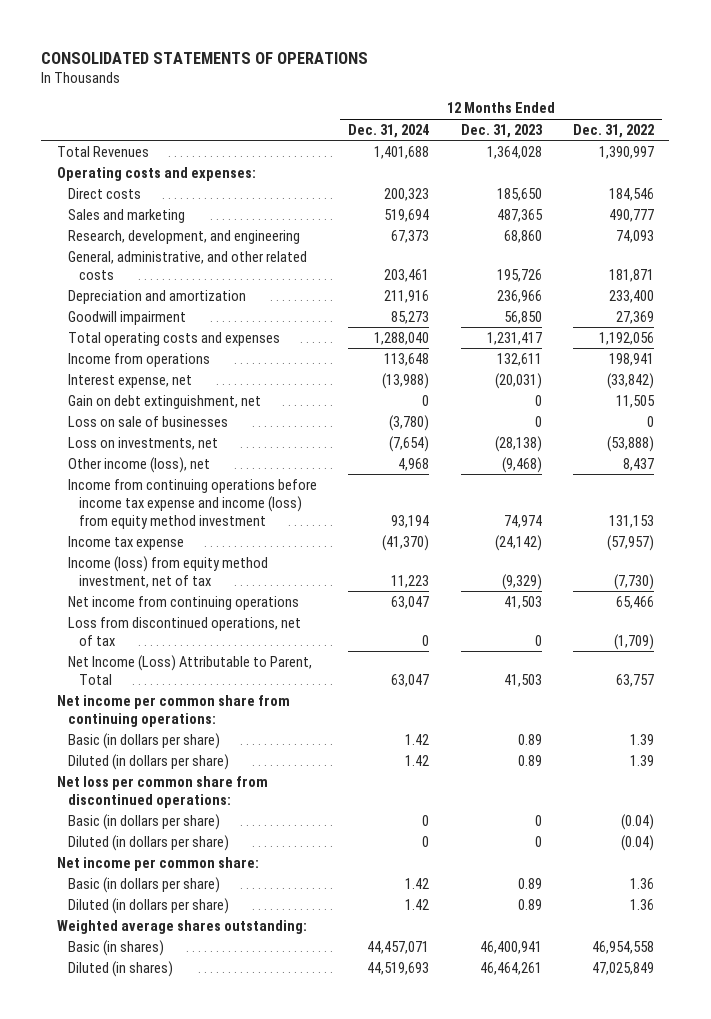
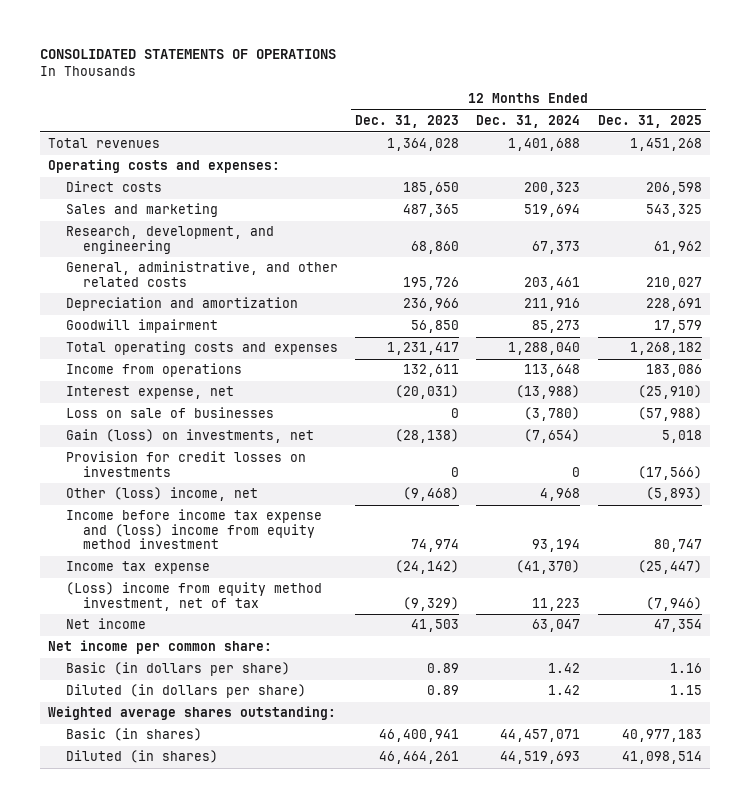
- | 12 Months Ended Dec. 31, 2024 | 12 Months Ended Dec. 31, 2023 | 12 Months Ended Dec. 31, 2022
+ | 12 Months Ended Dec. 31, 2023 | 12 Months Ended Dec. 31, 2024 | 12 Months Ended Dec. 31, 2025
- Total Revenues | 1,401,688 | 1,364,028 | 1,390,997
+ Total revenues | 1,364,028 | 1,401,688 | 1,451,268
- Gain on debt extinguishment, net | 0 | 0 | 11,505
- Loss on investments, net | (7,654) | (28,138) | (53,888)
- Other income (loss), net | 4,968 | (9,468) | 8,437
- Income from continuing operations before income tax expense and income (loss) from equity method investment | 93,194 | 74,974 | 131,153
+ Gain (loss) on investments, net | (28,138) | (7,654) | 5,018
+ Provision for credit losses on investments | 0 | 0 | (17,566)
+ Other (loss) income, net | (9,468) | 4,968 | (5,893)
+ Income before income tax expense and (loss) income from equity method investment | 74,974 | 93,194 | 80,747
- Income (loss) from equity method investment, net of tax | 11,223 | (9,329) | (7,730)
- Net income from continuing operations | 63,047 | 41,503 | 65,466
- Loss from discontinued operations, net of tax | 0 | 0 | (1,709)
- Net Income (Loss) Attributable to Parent, Total | 63,047 | 41,503 | 63,757
- Net income per common share from continuing operations:
- Basic (in dollars per share) | 1.42 | 0.89 | 1.39
- Diluted (in dollars per share) | 1.42 | 0.89 | 1.39
- Net loss per common share from discontinued operations:
- Basic (in dollars per share) | 0 | 0 | (0.04)
- Diluted (in dollars per share) | 0 | 0 | (0.04)
+ (Loss) income from equity method investment, net of tax | (9,329) | 11,223 | (7,946)
+ Net income | 41,503 | 63,047 | 47,354

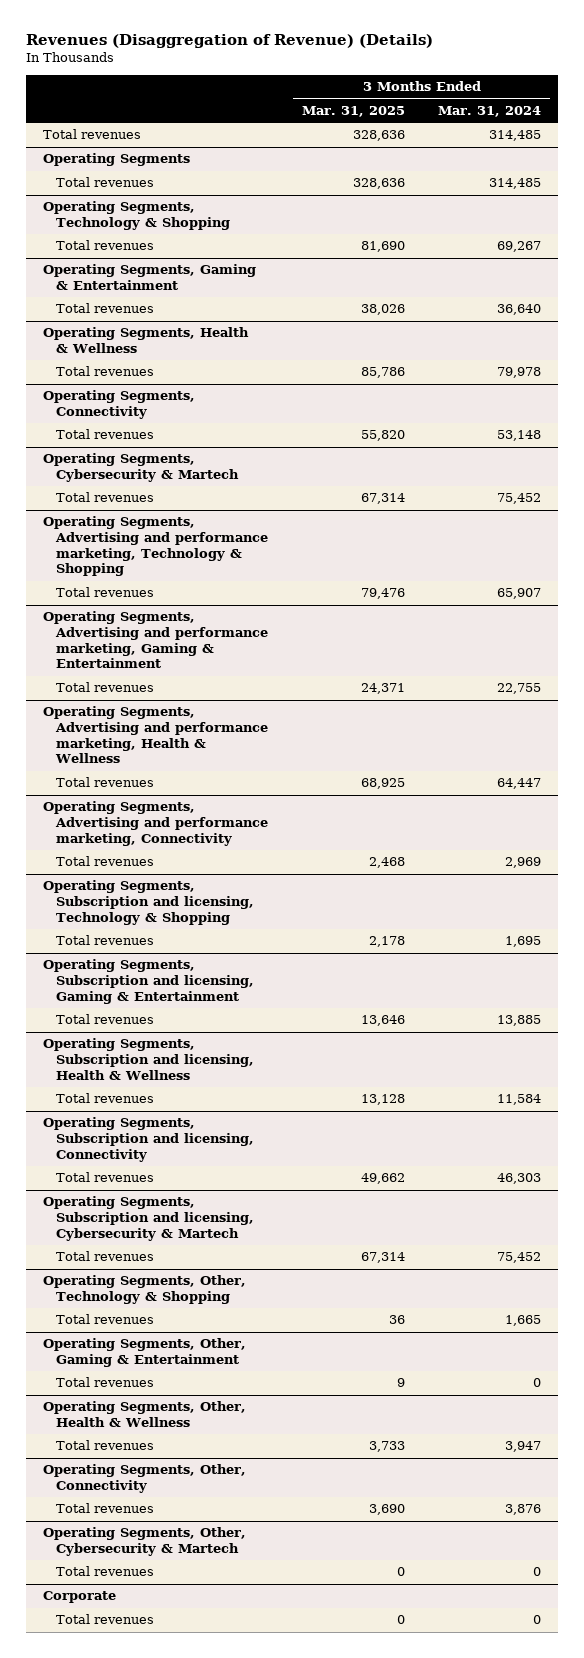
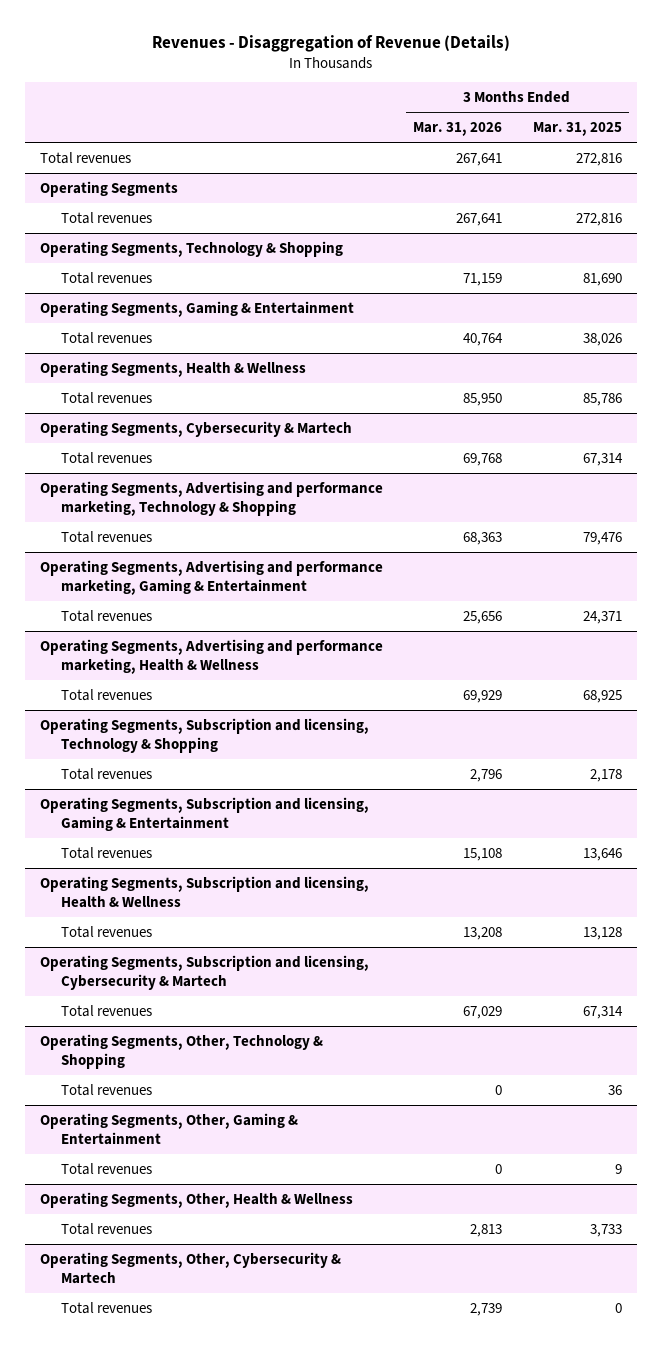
- Revenues (Disaggregation of Revenue) (Details)
+ Revenues - Disaggregation of Revenue (Details)
- | 3 Months Ended Mar. 31, 2025 | 3 Months Ended Mar. 31, 2024
+ | 3 Months Ended Mar. 31, 2026 | 3 Months Ended Mar. 31, 2025
- Total revenues | 328,636 | 314,485
+ Total revenues | 267,641 | 272,816
@ Operating Segments
- Total revenues | 328,636 | 314,485
+ Total revenues | 267,641 | 272,816
- Operating Segments, Connectivity
- Total revenues | 55,820 | 53,148
- Operating Segments, Advertising and performance marketing, Connectivity
- Total revenues | 2,468 | 2,969
- Operating Segments, Subscription and licensing, Connectivity
- Total revenues | 49,662 | 46,303
- Operating Segments, Other, Connectivity
- Total revenues | 3,690 | 3,876
- Corporate
- Total revenues | 0 | 0

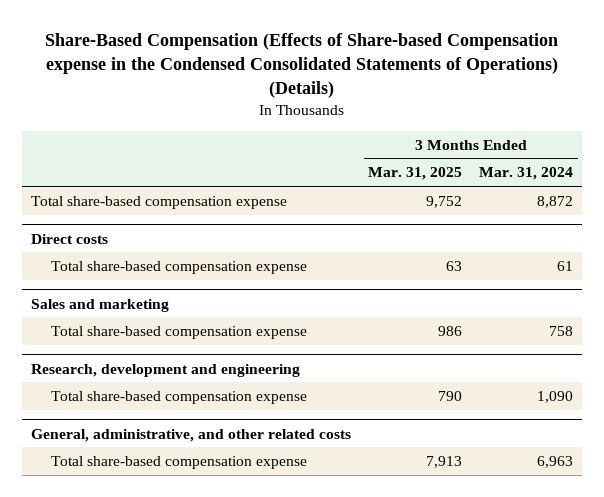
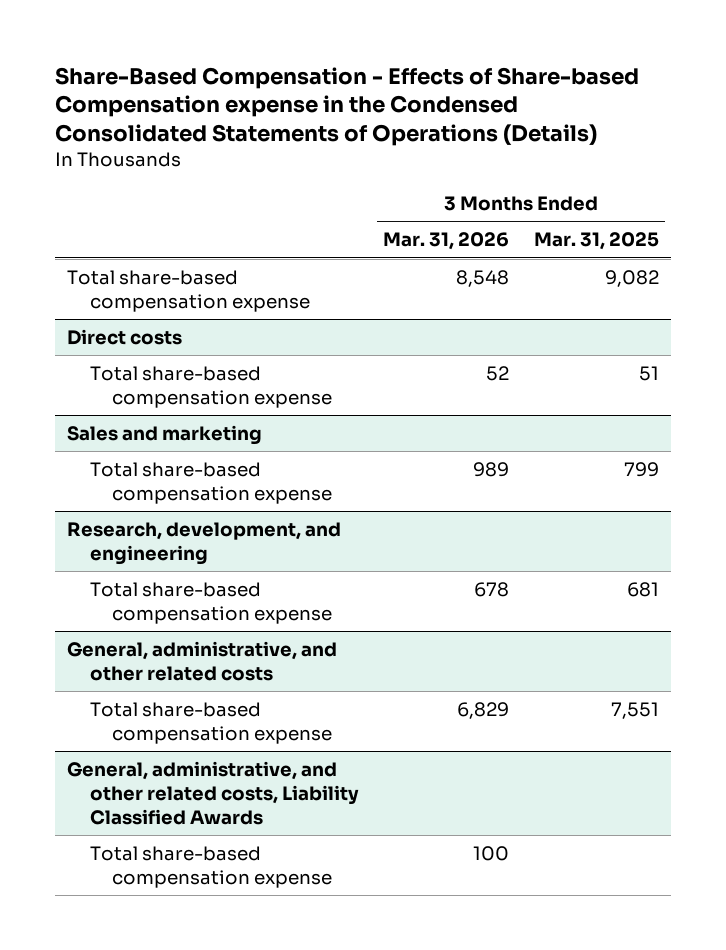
- Share-Based Compensation (Effects of Share-based Compensation expense in the Condensed Consolidated Statements of Operations) (Details)
+ Share-Based Compensation - Effects of Share-based Compensation expense in the Condensed Consolidated Statements of Operations (Details)
- | 3 Months Ended Mar. 31, 2025 | 3 Months Ended Mar. 31, 2024
+ | 3 Months Ended Mar. 31, 2026 | 3 Months Ended Mar. 31, 2025
- Total share-based compensation expense | 9,752 | 8,872
+ Total share-based compensation expense | 8,548 | 9,082
@ Direct costs
- Total share-based compensation expense | 63 | 61
+ Total share-based compensation expense | 52 | 51
@ Sales and marketing
- Total share-based compensation expense | 986 | 758
- Research, development and engineering
- Total share-based compensation expense | 790 | 1,090
@ Sales and marketing
+ Total share-based compensation expense | 989 | 799
+ Research, development, and engineering
+ Total share-based compensation expense | 678 | 681
@ General, administrative, and other related costs
- Total share-based compensation expense | 7,913 | 6,963
+ Total share-based compensation expense | 6,829 | 7,551
+ General, administrative, and other related costs, Liability Classified Awards
+ Total share-based compensation expense | 100 |

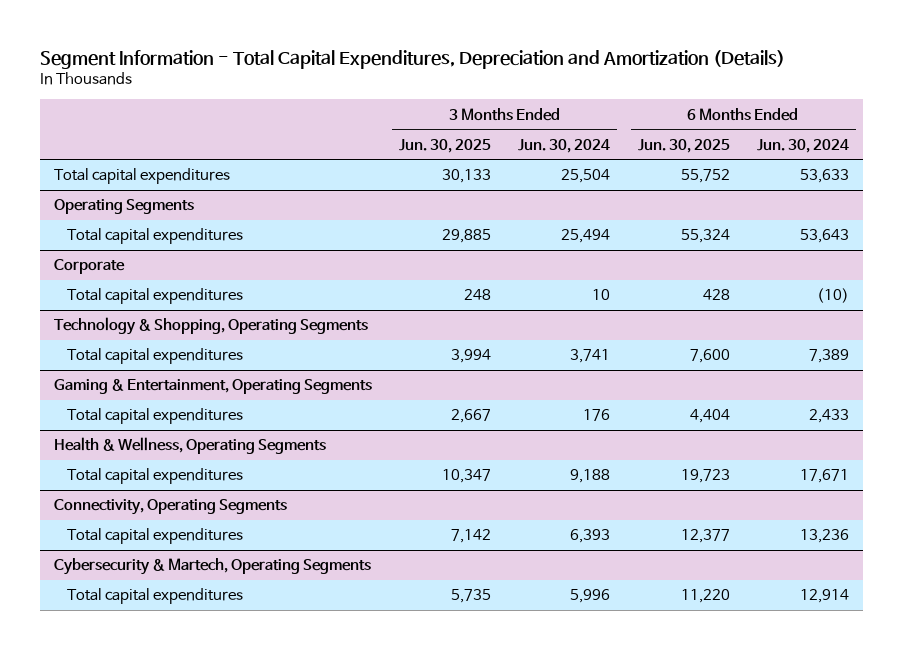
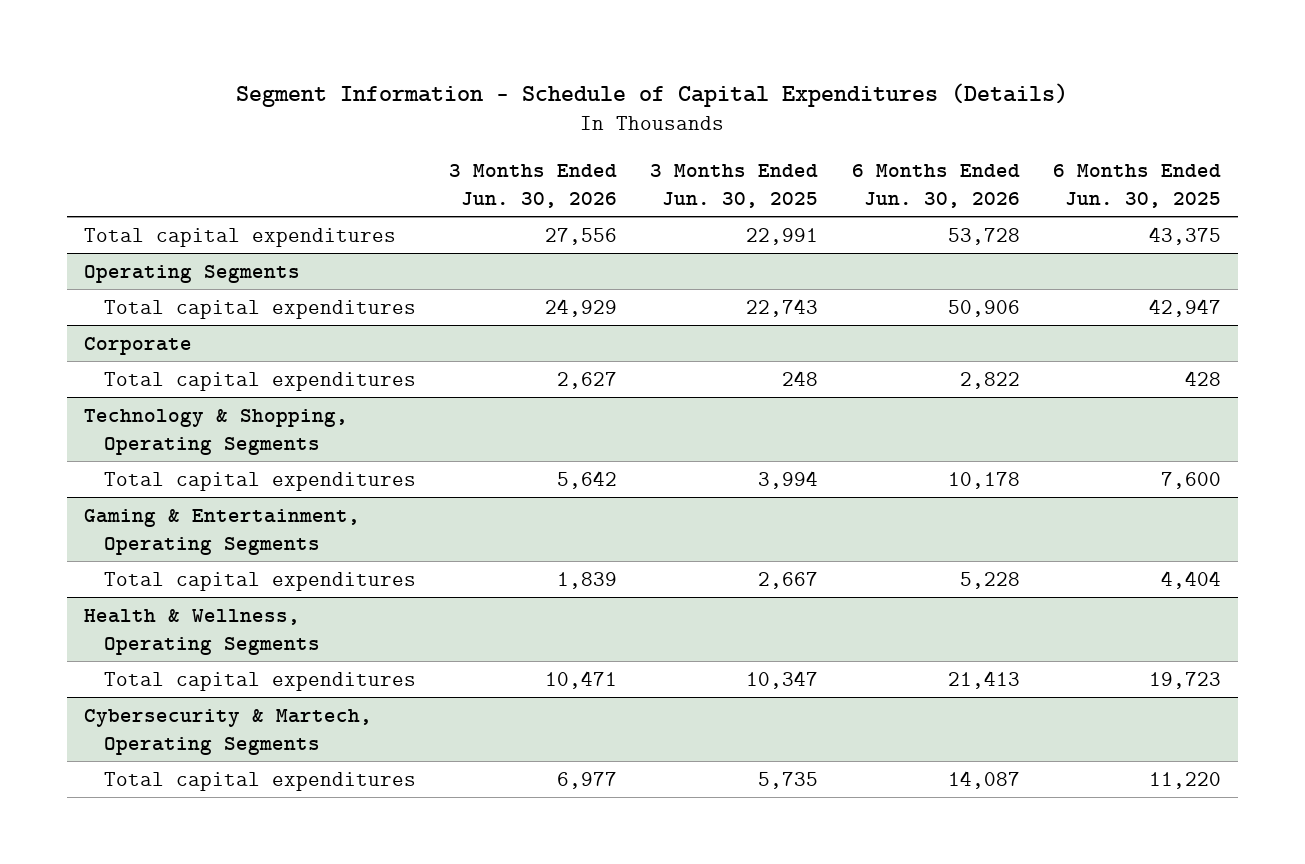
- Segment Information - Total Capital Expenditures, Depreciation and Amortization (Details)
+ Segment Information - Schedule of Capital Expenditures (Details)
- | 3 Months Ended Jun. 30, 2025 | 3 Months Ended Jun. 30, 2024 | 6 Months Ended Jun. 30, 2025 | 6 Months Ended Jun. 30, 2024
+ | 3 Months Ended Jun. 30, 2026 | 3 Months Ended Jun. 30, 2025 | 6 Months Ended Jun. 30, 2026 | 6 Months Ended Jun. 30, 2025
- Total capital expenditures | 30,133 | 25,504 | 55,752 | 53,633
+ Total capital expenditures | 27,556 | 22,991 | 53,728 | 43,375
@ Operating Segments
- Total capital expenditures | 29,885 | 25,494 | 55,324 | 53,643
+ Total capital expenditures | 24,929 | 22,743 | 50,906 | 42,947
- Connectivity, Operating Segments
- Total capital expenditures | 7,142 | 6,393 | 12,377 | 13,236

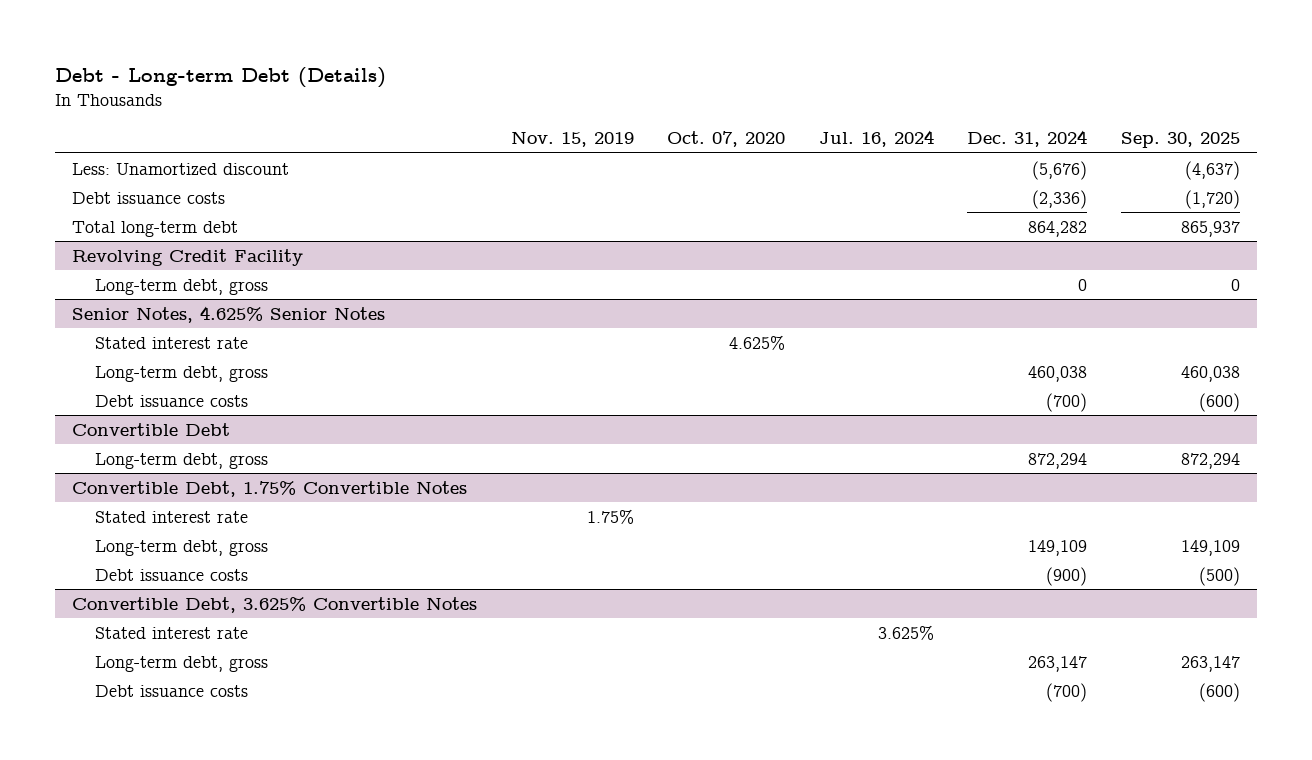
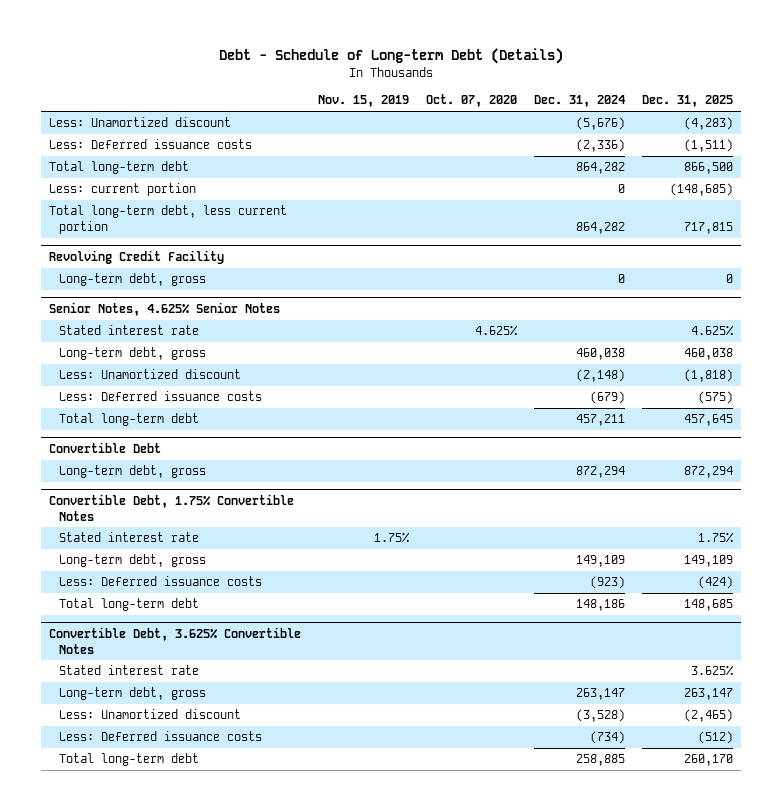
- Debt - Long-term Debt (Details)
+ Debt - Schedule of Long-term Debt (Details)
- | Nov. 15, 2019 | Oct. 07, 2020 | Jul. 16, 2024 | Dec. 31, 2024 | Sep. 30, 2025
+ | Nov. 15, 2019 | Oct. 07, 2020 | Dec. 31, 2024 | Dec. 31, 2025
- Debt issuance costs | | | | (2,336) | (1,720)
+ Less: Deferred issuance costs | | | (2,336) | (1,511)
+ Less: current portion | | | 0 | (148,685)
+ Total long-term debt, less current portion | | | 864,282 | 717,815
@ Senior Notes, 4.625% Senior Notes
- Debt issuance costs | | | | (700) | (600)
+ Less: Unamortized discount | | | (2,148) | (1,818)
+ Less: Deferred issuance costs | | | (679) | (575)
+ Total long-term debt | | | 457,211 | 457,645
@ Convertible Debt, 1.75% Convertible Notes
- Debt issuance costs | | | | (900) | (500)
+ Less: Deferred issuance costs | | | (923) | (424)
+ Total long-term debt | | | 148,186 | 148,685
@ Convertible Debt, 3.625% Convertible Notes
- Debt issuance costs | | | | (700) | (600)
+ Less: Unamortized discount | | | (3,528) | (2,465)
+ Less: Deferred issuance costs | | | (734) | (512)
+ Total long-term debt | | | 258,885 | 260,170

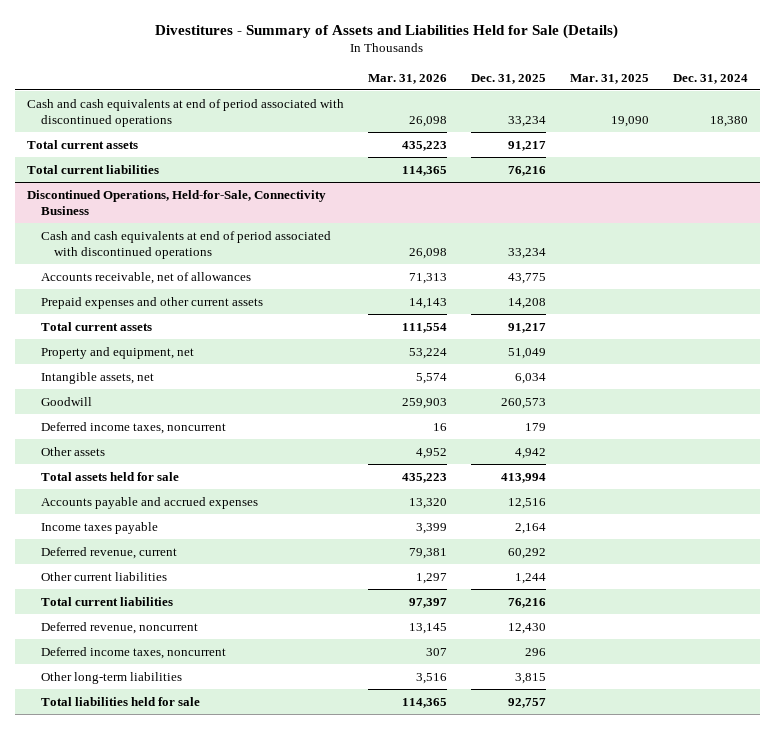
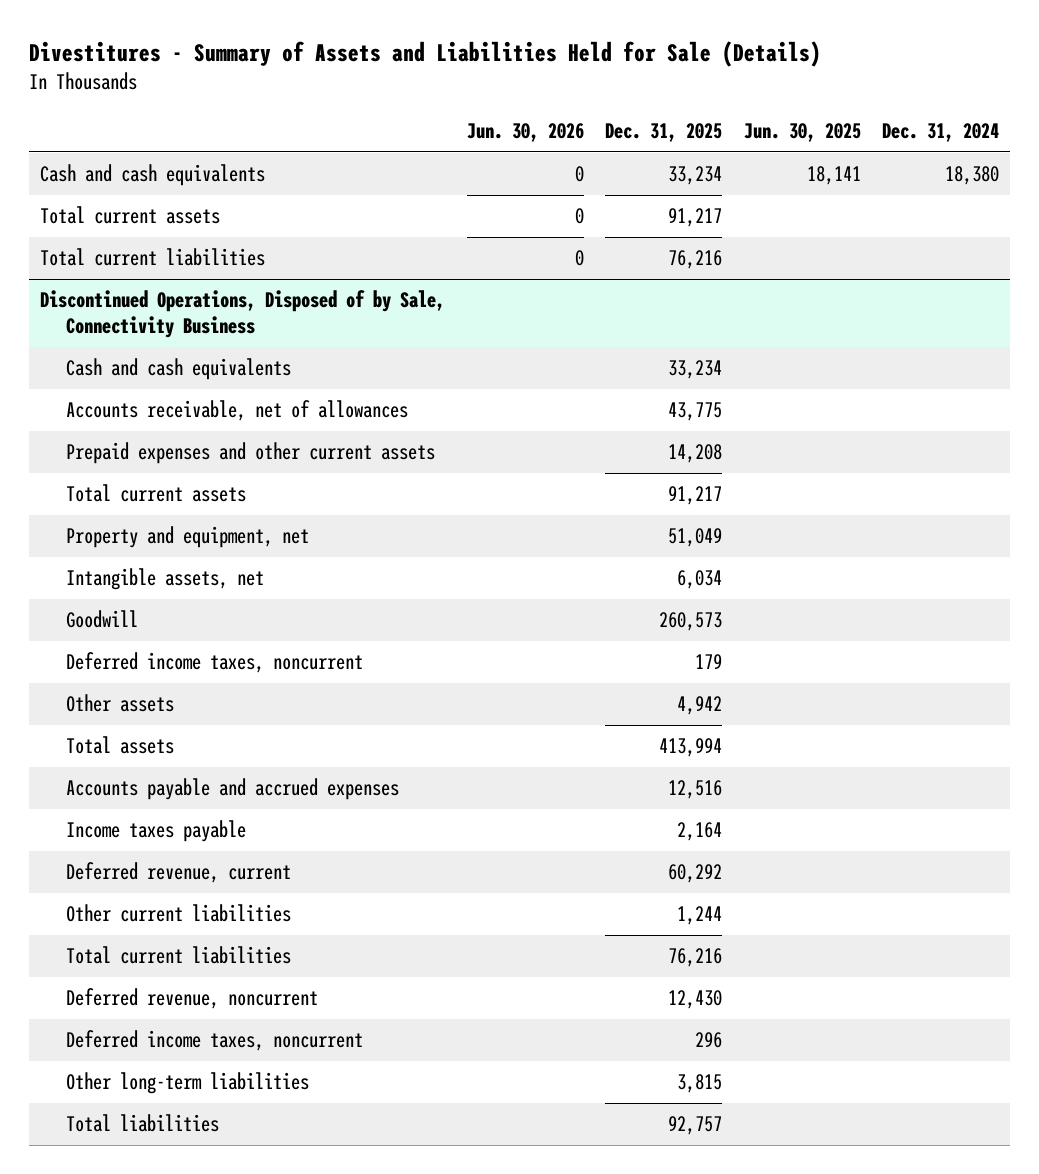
- | Mar. 31, 2026 | Dec. 31, 2025 | Mar. 31, 2025 | Dec. 31, 2024
+ | Jun. 30, 2026 | Dec. 31, 2025 | Jun. 30, 2025 | Dec. 31, 2024
- Cash and cash equivalents at end of period associated with discontinued operations | 26,098 | 33,234 | 19,090 | 18,380
+ Cash and cash equivalents | 0 | 33,234 | 18,141 | 18,380
- Discontinued Operations, Held-for-Sale, Connectivity Business
- Cash and cash equivalents at end of period associated with discontinued operations | 26,098 | 33,234 | |
+ Discontinued Operations, Disposed of by Sale, Connectivity Business
+ Cash and cash equivalents | | 33,234 | |
- Total assets held for sale | 435,223 | 413,994 | |
+ Total assets | | 413,994 | |
- Total liabilities held for sale | 114,365 | 92,757 | |
+ Total liabilities | | 92,757 | |

